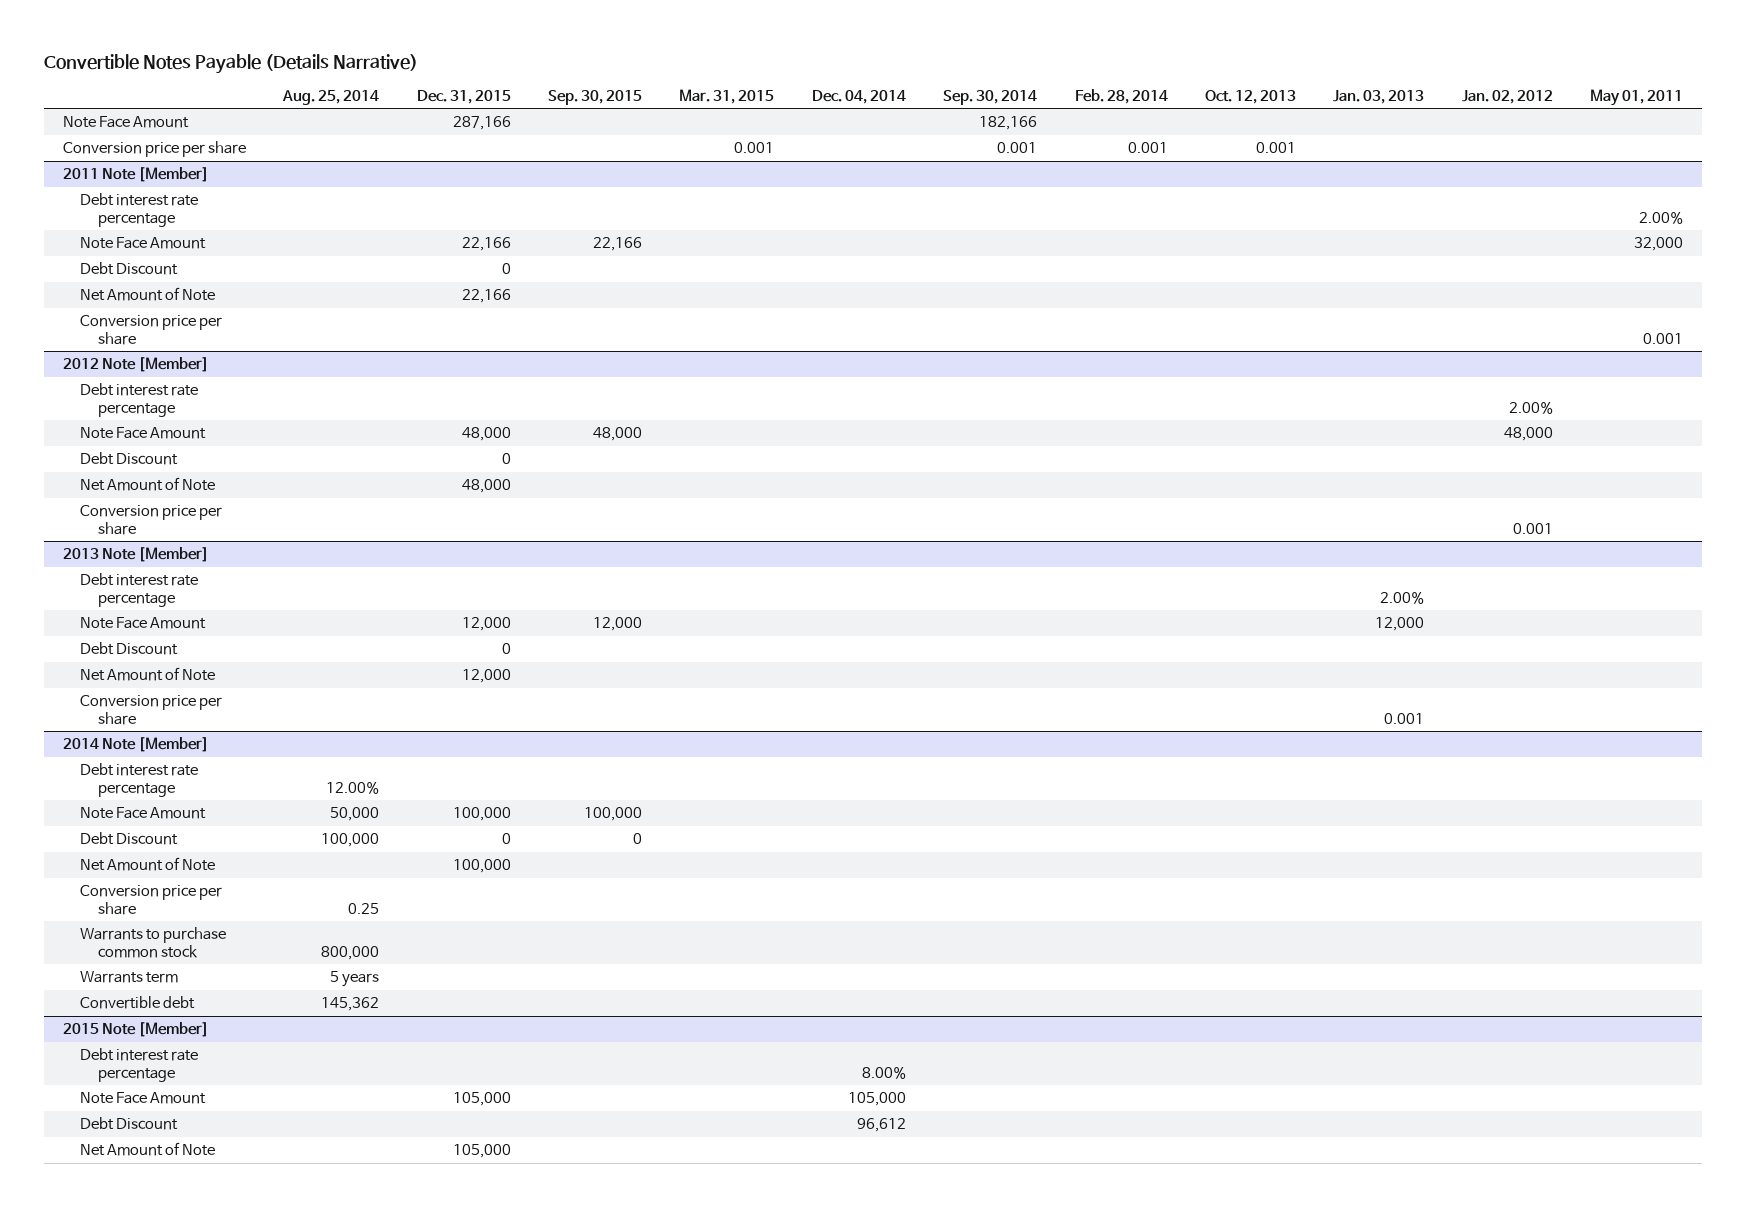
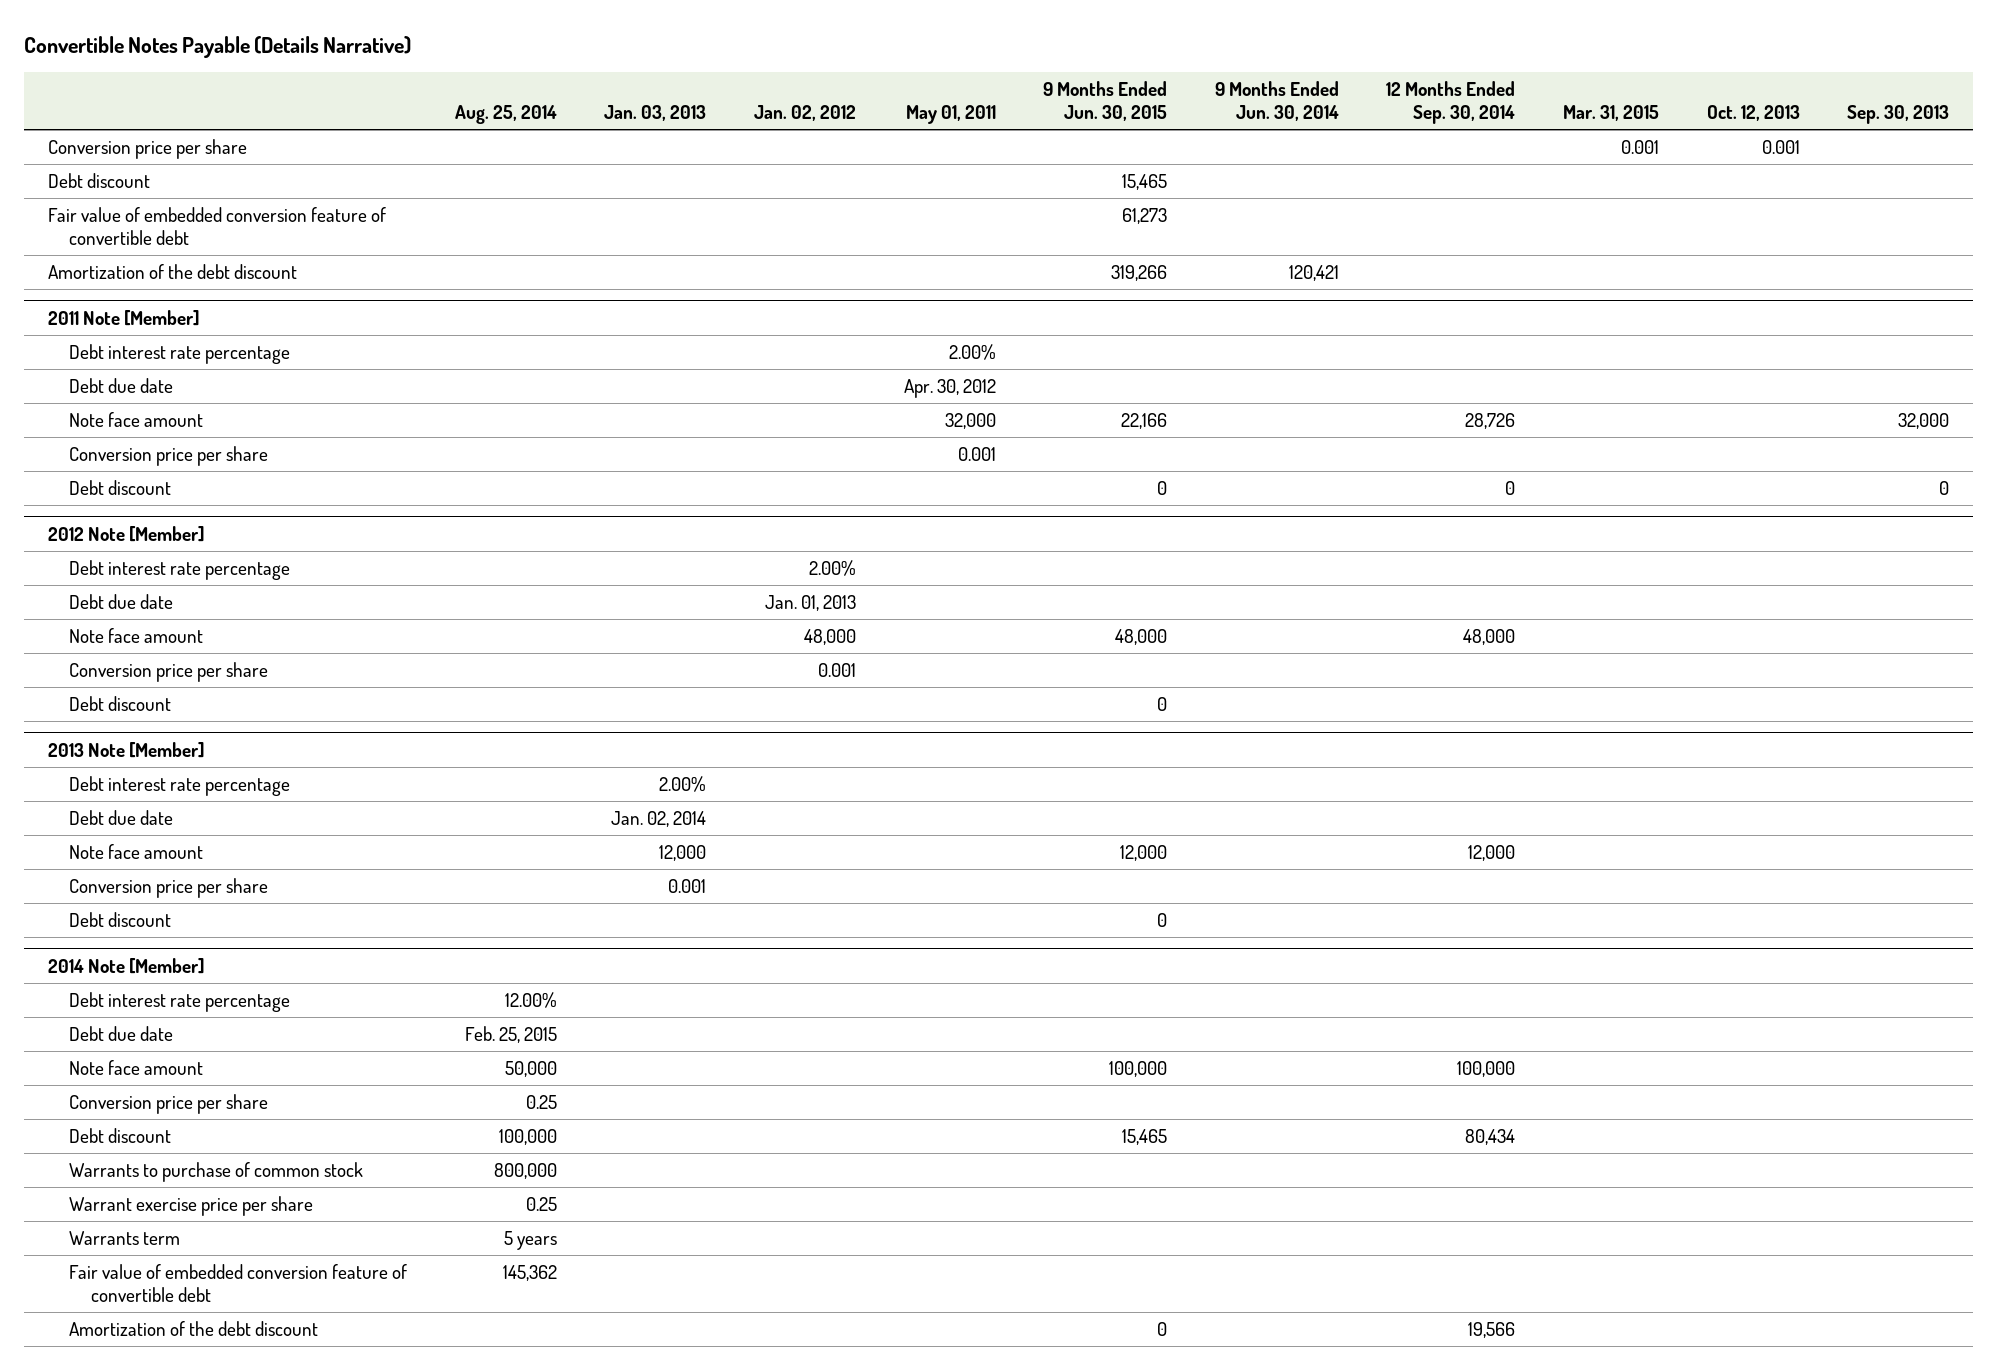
- | Aug. 25, 2014 | Dec. 31, 2015 | Sep. 30, 2015 | Mar. 31, 2015 | Dec. 04, 2014 | Sep. 30, 2014 | Feb. 28, 2014 | Oct. 12, 2013 | Jan. 03, 2013 | Jan. 02, 2012 | May 01, 2011
+ | Aug. 25, 2014 | Jan. 03, 2013 | Jan. 02, 2012 | May 01, 2011 | 9 Months Ended Jun. 30, 2015 | 9 Months Ended Jun. 30, 2014 | 12 Months Ended Sep. 30, 2014 | Mar. 31, 2015 | Oct. 12, 2013 | Sep. 30, 2013
- Note Face Amount | | 287,166 | | | | 182,166 | | | | |
+ Debt discount | | | | | 15,465 | | | | |
+ Fair value of embedded conversion feature of convertible debt | | | | | 61,273 | | | | |
+ Amortization of the debt discount | | | | | 319,266 | 120,421 | | | |
@ 2011 Note [Member]
- Note Face Amount | | 22,166 | 22,166 | | | | | | | | 32,000
- Debt Discount | | 0 | | | | | | | | |
- Net Amount of Note | | 22,166 | | | | | | | | |
+ Debt due date | | | | Apr. 30, 2012 | | | | | |
+ Note face amount | | | | 32,000 | 22,166 | | 28,726 | | | 32,000
+ Debt discount | | | | | 0 | | 0 | | | 0
@ 2012 Note [Member]
- Note Face Amount | | 48,000 | 48,000 | | | | | | | 48,000 |
- Debt Discount | | 0 | | | | | | | | |
- Net Amount of Note | | 48,000 | | | | | | | | |
+ Debt due date | | | Jan. 01, 2013 | | | | | | |
+ Note face amount | | | 48,000 | | 48,000 | | 48,000 | | |
+ Debt discount | | | | | 0 | | | | |
@ 2013 Note [Member]
- Note Face Amount | | 12,000 | 12,000 | | | | | | 12,000 | |
- Debt Discount | | 0 | | | | | | | | |
- Net Amount of Note | | 12,000 | | | | | | | | |
+ Debt due date | | Jan. 02, 2014 | | | | | | | |
+ Note face amount | | 12,000 | | | 12,000 | | 12,000 | | |
+ Debt discount | | | | | 0 | | | | |
@ 2014 Note [Member]
- Note Face Amount | 50,000 | 100,000 | 100,000 | | | | | | | |
- Debt Discount | 100,000 | 0 | 0 | | | | | | | |
- Net Amount of Note | | 100,000 | | | | | | | | |
+ Debt due date | Feb. 25, 2015 | | | | | | | | |
+ Note face amount | 50,000 | | | | 100,000 | | 100,000 | | |
- Warrants to purchase common stock | 800,000 | | | | | | | | | |
+ Debt discount | 100,000 | | | | 15,465 | | 80,434 | | |
+ Warrants to purchase of common stock | 800,000 | | | | | | | | |
+ Warrant exercise price per share | 0.25 | | | | | | | | |
- Convertible debt | 145,362 | | | | | | | | | |
- 2015 Note [Member]
- Debt interest rate percentage | | | | | 8.00% | | | | | |
- Note Face Amount | | 105,000 | | | 105,000 | | | | | |
- Debt Discount | | | | | 96,612 | | | | | |
- Net Amount of Note | | 105,000 | | | | | | | | |
@ 2014 Note [Member]
+ Fair value of embedded conversion feature of convertible debt | 145,362 | | | | | | | | |
+ Amortization of the debt discount | | | | | 0 | | 19,566 | | |

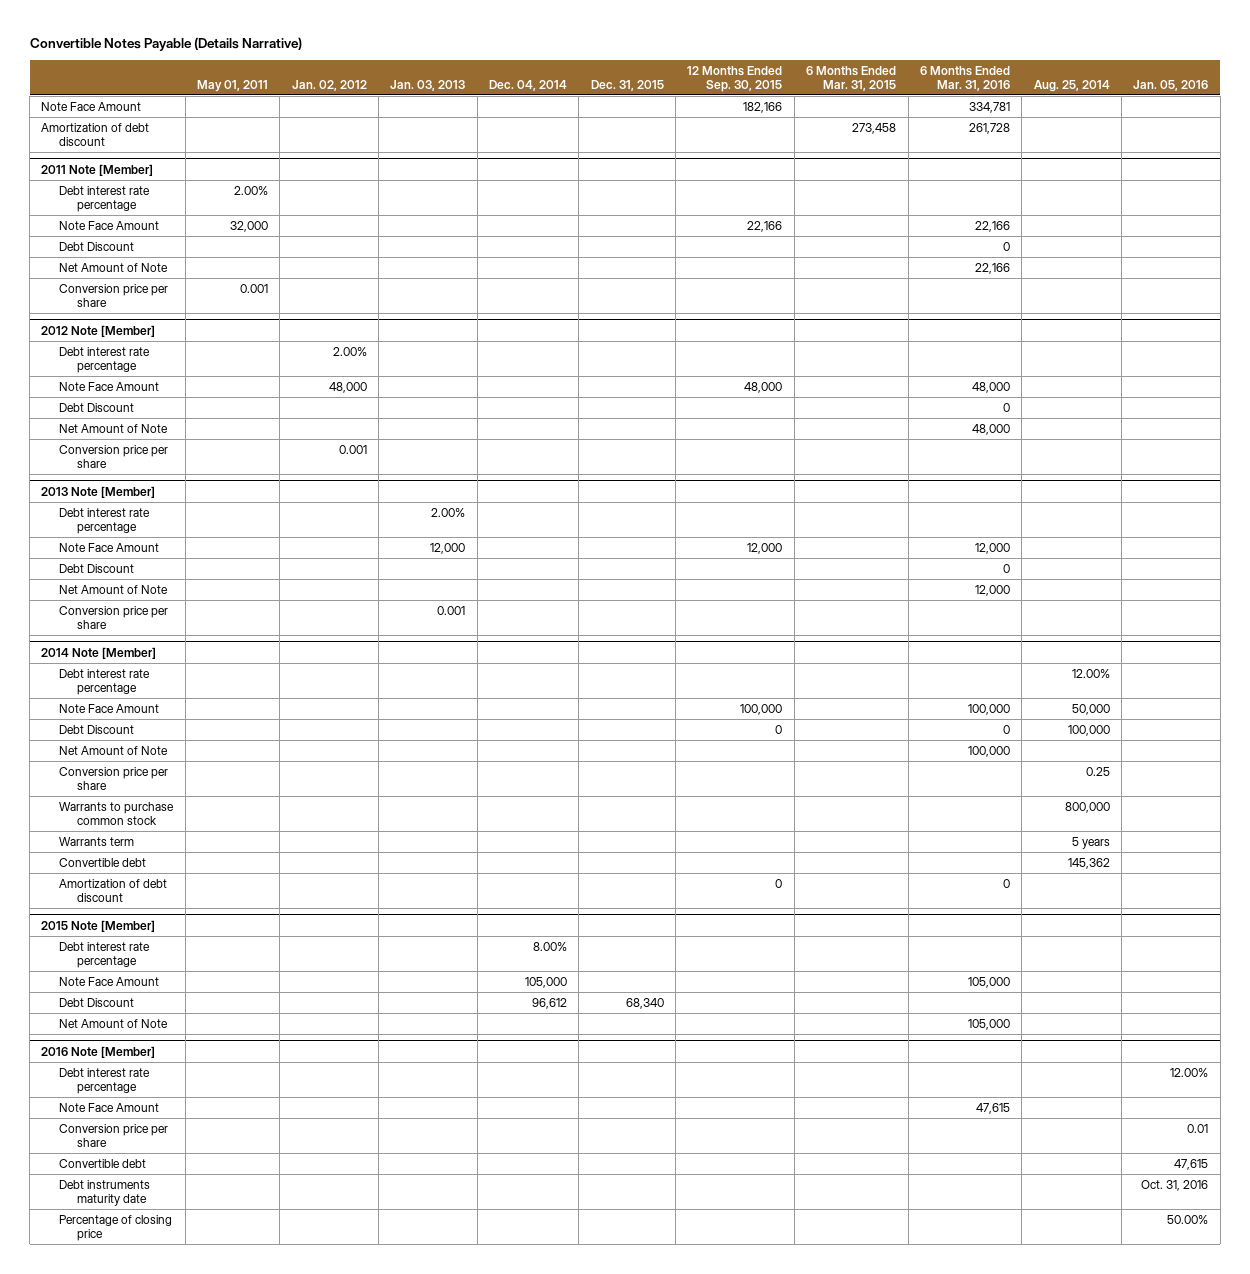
- | Aug. 25, 2014 | Jan. 03, 2013 | Jan. 02, 2012 | May 01, 2011 | 9 Months Ended Jun. 30, 2015 | 9 Months Ended Jun. 30, 2014 | 12 Months Ended Sep. 30, 2014 | Mar. 31, 2015 | Oct. 12, 2013 | Sep. 30, 2013
+ | May 01, 2011 | Jan. 02, 2012 | Jan. 03, 2013 | Dec. 04, 2014 | Dec. 31, 2015 | 12 Months Ended Sep. 30, 2015 | 6 Months Ended Mar. 31, 2015 | 6 Months Ended Mar. 31, 2016 | Aug. 25, 2014 | Jan. 05, 2016
- Conversion price per share | | | | | | | | 0.001 | 0.001 |
- Debt discount | | | | | 15,465 | | | | |
- Fair value of embedded conversion feature of convertible debt | | | | | 61,273 | | | | |
- Amortization of the debt discount | | | | | 319,266 | 120,421 | | | |
+ Note Face Amount | | | | | | 182,166 | | 334,781 | |
+ Amortization of debt discount | | | | | | | 273,458 | 261,728 | |
@ 2011 Note [Member]
- Debt due date | | | | Apr. 30, 2012 | | | | | |
- Note face amount | | | | 32,000 | 22,166 | | 28,726 | | | 32,000
+ Note Face Amount | 32,000 | | | | | 22,166 | | 22,166 | |
+ Debt Discount | | | | | | | | 0 | |
+ Net Amount of Note | | | | | | | | 22,166 | |
- Debt discount | | | | | 0 | | 0 | | | 0
@ 2012 Note [Member]
- Debt due date | | | Jan. 01, 2013 | | | | | | |
- Note face amount | | | 48,000 | | 48,000 | | 48,000 | | |
+ Note Face Amount | | 48,000 | | | | 48,000 | | 48,000 | |
+ Debt Discount | | | | | | | | 0 | |
+ Net Amount of Note | | | | | | | | 48,000 | |
- Debt discount | | | | | 0 | | | | |
@ 2013 Note [Member]
- Debt due date | | Jan. 02, 2014 | | | | | | | |
- Note face amount | | 12,000 | | | 12,000 | | 12,000 | | |
+ Note Face Amount | | | 12,000 | | | 12,000 | | 12,000 | |
+ Debt Discount | | | | | | | | 0 | |
+ Net Amount of Note | | | | | | | | 12,000 | |
- Debt discount | | | | | 0 | | | | |
@ 2014 Note [Member]
- Debt due date | Feb. 25, 2015 | | | | | | | | |
- Note face amount | 50,000 | | | | 100,000 | | 100,000 | | |
+ Note Face Amount | | | | | | 100,000 | | 100,000 | 50,000 |
+ Debt Discount | | | | | | 0 | | 0 | 100,000 |
+ Net Amount of Note | | | | | | | | 100,000 | |
- Debt discount | 100,000 | | | | 15,465 | | 80,434 | | |
- Warrants to purchase of common stock | 800,000 | | | | | | | | |
- Warrant exercise price per share | 0.25 | | | | | | | | |
+ Warrants to purchase common stock | | | | | | | | | 800,000 |
- Fair value of embedded conversion feature of convertible debt | 145,362 | | | | | | | | |
- Amortization of the debt discount | | | | | 0 | | 19,566 | | |
+ Convertible debt | | | | | | | | | 145,362 |
+ Amortization of debt discount | | | | | | 0 | | 0 | |
+ 2015 Note [Member]
+ Debt interest rate percentage | | | | 8.00% | | | | | |
+ Note Face Amount | | | | 105,000 | | | | 105,000 | |
+ Debt Discount | | | | 96,612 | 68,340 | | | | |
+ Net Amount of Note | | | | | | | | 105,000 | |
+ 2016 Note [Member]
+ Debt interest rate percentage | | | | | | | | | | 12.00%
+ Note Face Amount | | | | | | | | 47,615 | |
+ Conversion price per share | | | | | | | | | | 0.01
+ Convertible debt | | | | | | | | | | 47,615
+ Debt instruments maturity date | | | | | | | | | | Oct. 31, 2016
+ Percentage of closing price | | | | | | | | | | 50.00%

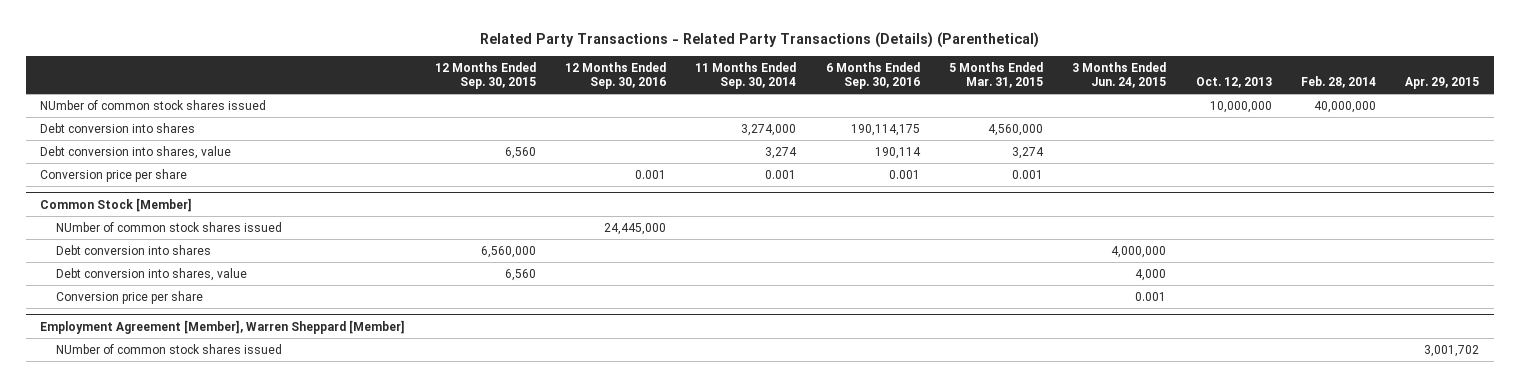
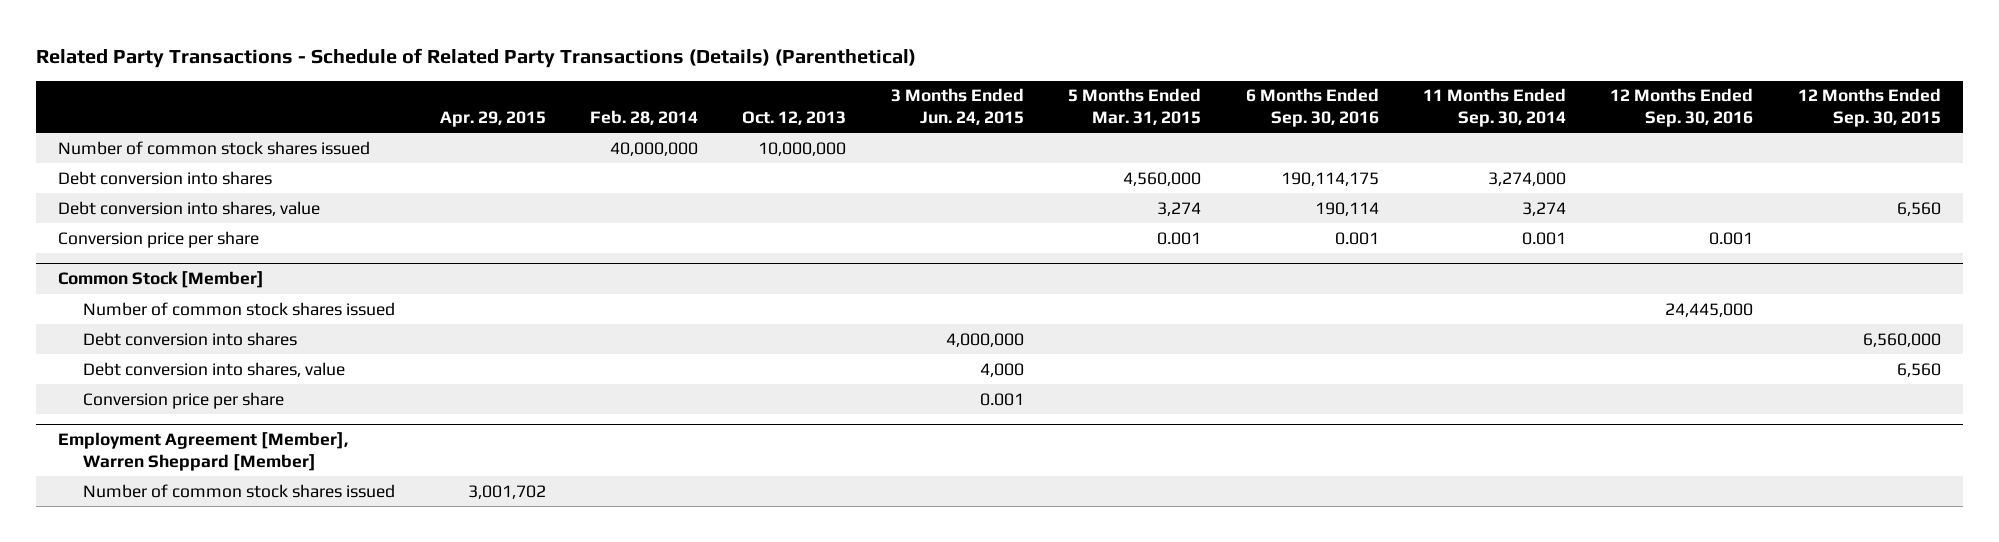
- Related Party Transactions - Related Party Transactions (Details) (Parenthetical)
+ Related Party Transactions - Schedule of Related Party Transactions (Details) (Parenthetical)
- | 12 Months Ended Sep. 30, 2015 | 12 Months Ended Sep. 30, 2016 | 11 Months Ended Sep. 30, 2014 | 6 Months Ended Sep. 30, 2016 | 5 Months Ended Mar. 31, 2015 | 3 Months Ended Jun. 24, 2015 | Oct. 12, 2013 | Feb. 28, 2014 | Apr. 29, 2015
+ | Apr. 29, 2015 | Feb. 28, 2014 | Oct. 12, 2013 | 3 Months Ended Jun. 24, 2015 | 5 Months Ended Mar. 31, 2015 | 6 Months Ended Sep. 30, 2016 | 11 Months Ended Sep. 30, 2014 | 12 Months Ended Sep. 30, 2016 | 12 Months Ended Sep. 30, 2015
- NUmber of common stock shares issued | | | | | | | 10,000,000 | 40,000,000 |
+ Number of common stock shares issued | | 40,000,000 | 10,000,000 | | | | | |
@ Common Stock [Member]
- NUmber of common stock shares issued | | 24,445,000 | | | | | | |
+ Number of common stock shares issued | | | | | | | | 24,445,000 |
@ Employment Agreement [Member], Warren Sheppard [Member]
- NUmber of common stock shares issued | | | | | | | | | 3,001,702
+ Number of common stock shares issued | 3,001,702 | | | | | | | |

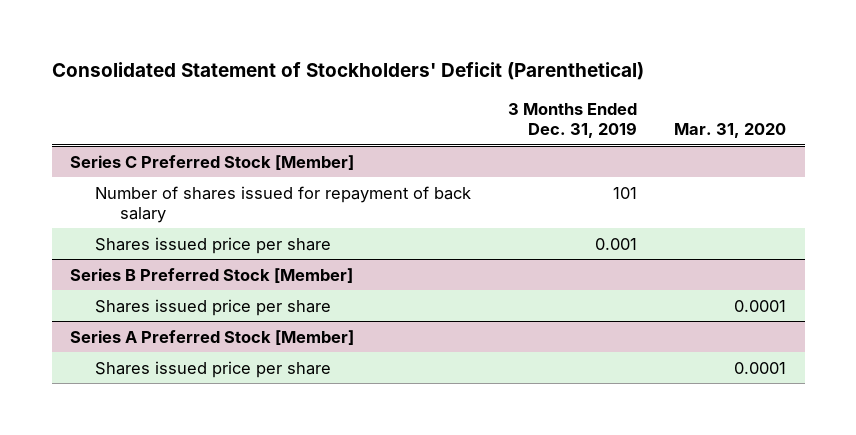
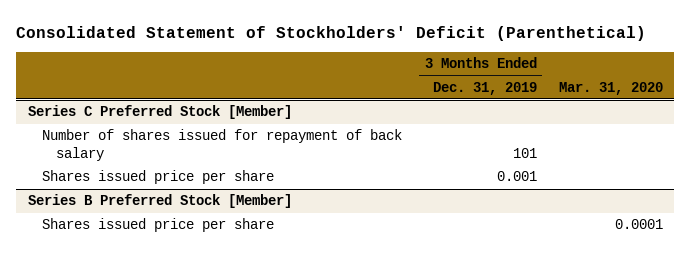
- Series A Preferred Stock [Member]
- Shares issued price per share | | 0.0001

